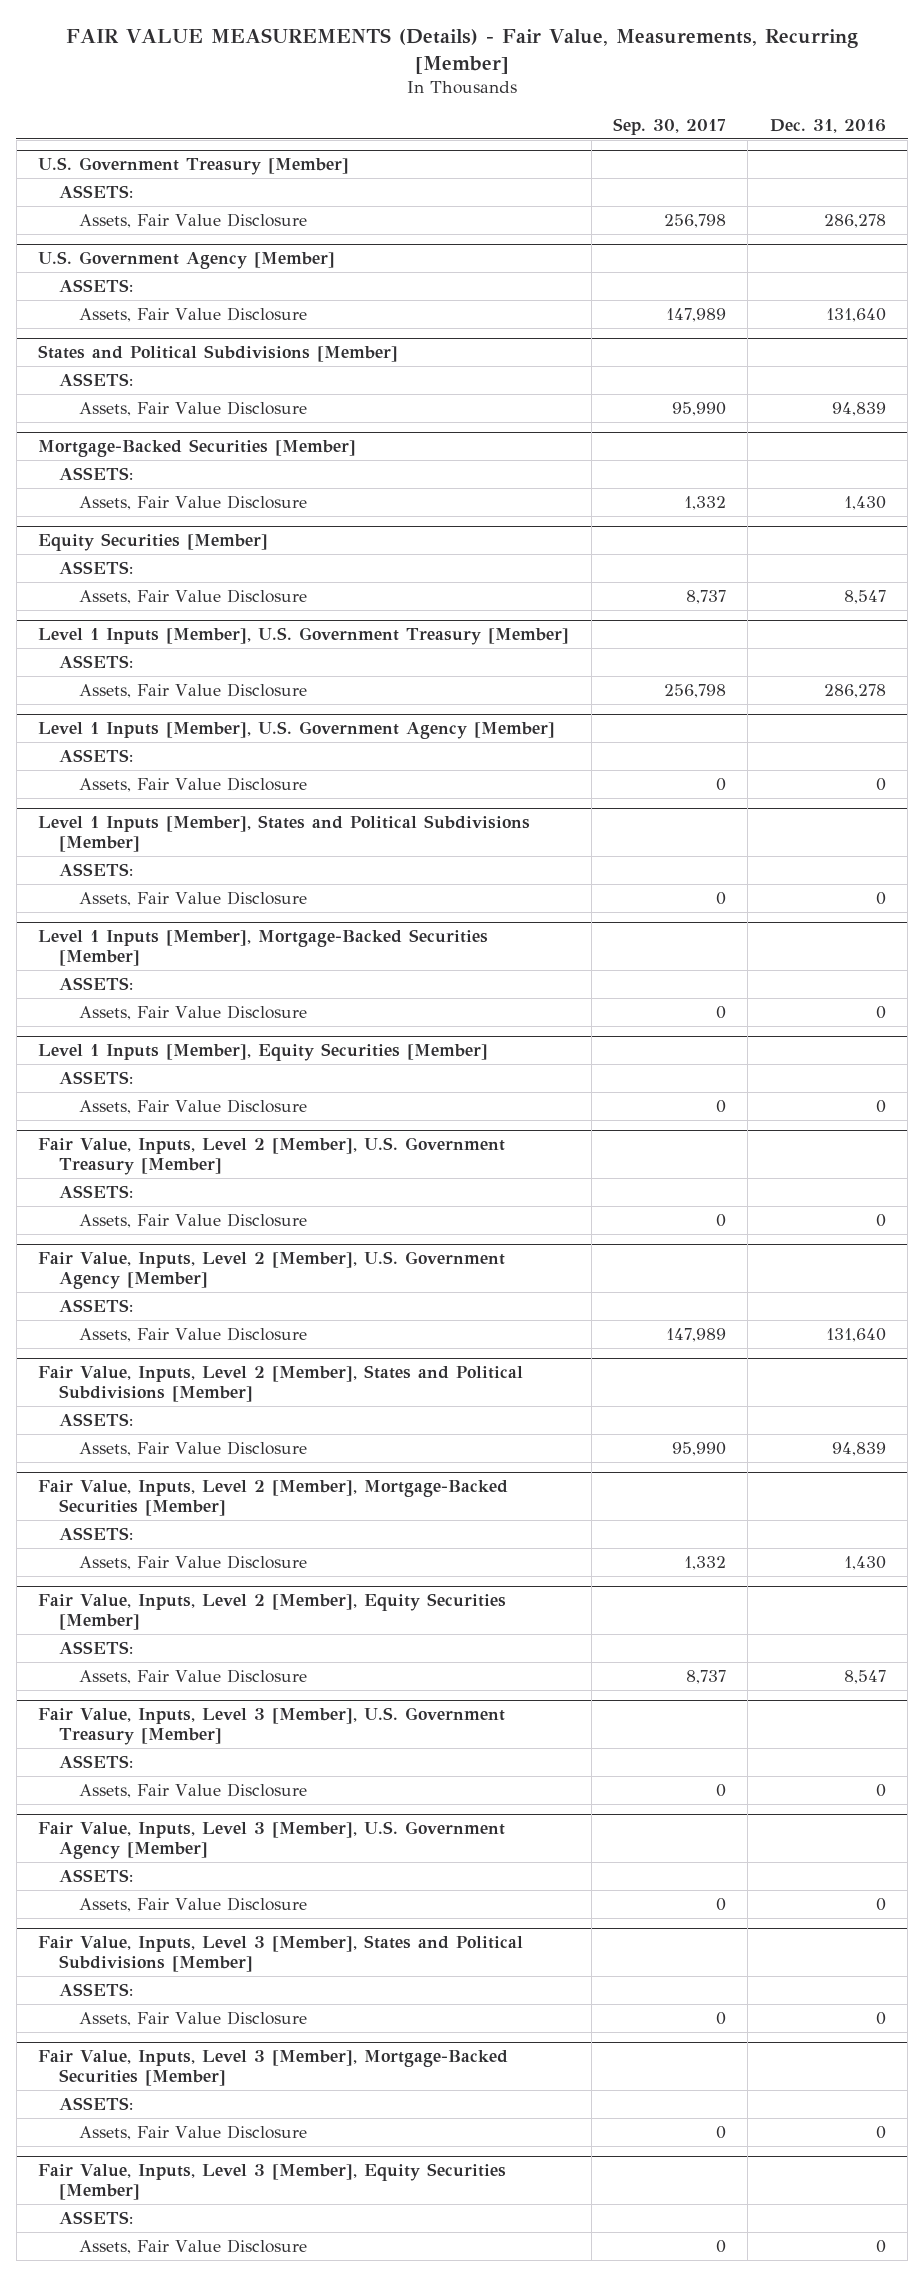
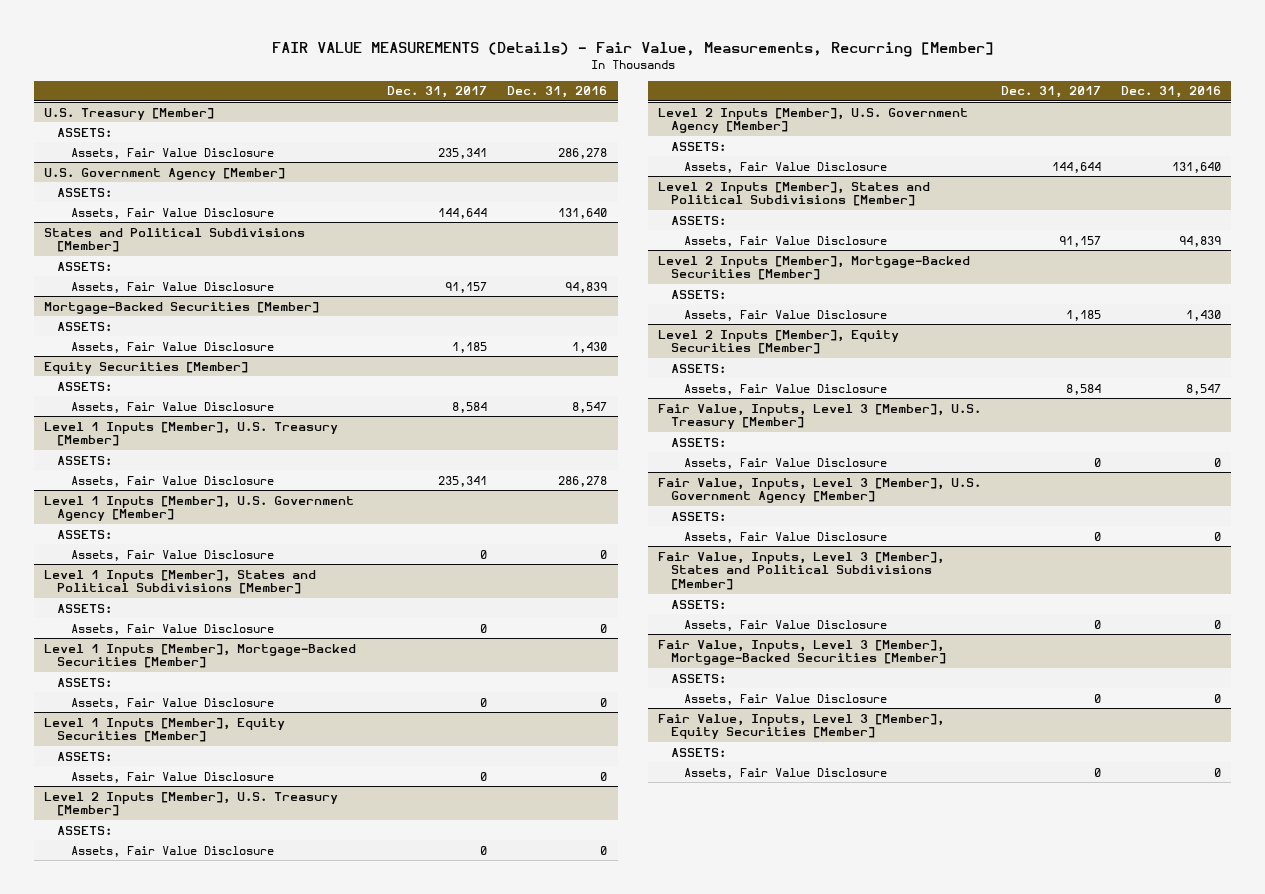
- | Sep. 30, 2017 | Dec. 31, 2016
+ | Dec. 31, 2017 | Dec. 31, 2016
- U.S. Government Treasury [Member]
+ U.S. Treasury [Member]
- Level 1 Inputs [Member], U.S. Government Treasury [Member]
+ Level 1 Inputs [Member], U.S. Treasury [Member]
- Fair Value, Inputs, Level 2 [Member], U.S. Government Treasury [Member]
+ Level 2 Inputs [Member], U.S. Treasury [Member]
- Fair Value, Inputs, Level 2 [Member], U.S. Government Agency [Member]
+ Level 2 Inputs [Member], U.S. Government Agency [Member]
- Fair Value, Inputs, Level 2 [Member], States and Political Subdivisions [Member]
+ Level 2 Inputs [Member], States and Political Subdivisions [Member]
- Fair Value, Inputs, Level 2 [Member], Mortgage-Backed Securities [Member]
+ Level 2 Inputs [Member], Mortgage-Backed Securities [Member]
- Fair Value, Inputs, Level 2 [Member], Equity Securities [Member]
+ Level 2 Inputs [Member], Equity Securities [Member]
- Fair Value, Inputs, Level 3 [Member], U.S. Government Treasury [Member]
+ Fair Value, Inputs, Level 3 [Member], U.S. Treasury [Member]

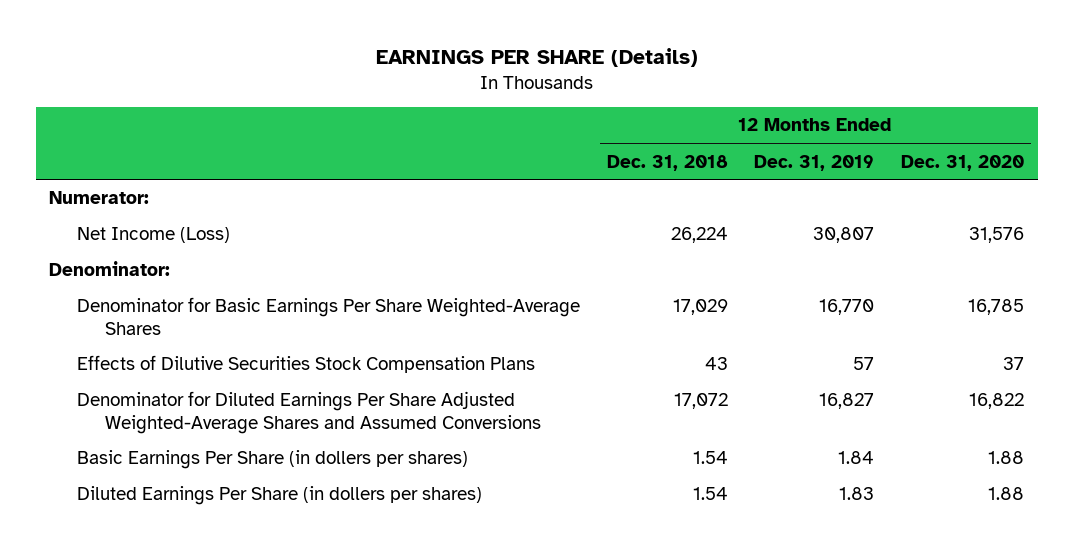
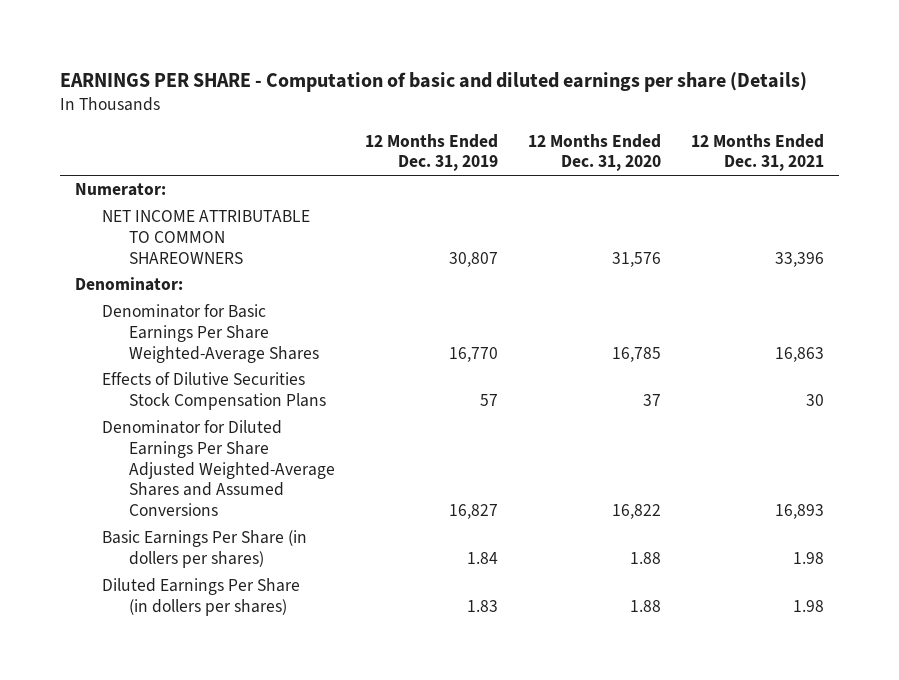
- EARNINGS PER SHARE (Details)
+ EARNINGS PER SHARE - Computation of basic and diluted earnings per share (Details)
- | 12 Months Ended Dec. 31, 2018 | 12 Months Ended Dec. 31, 2019 | 12 Months Ended Dec. 31, 2020
+ | 12 Months Ended Dec. 31, 2019 | 12 Months Ended Dec. 31, 2020 | 12 Months Ended Dec. 31, 2021
- Net Income (Loss) | 26,224 | 30,807 | 31,576
+ NET INCOME ATTRIBUTABLE TO COMMON SHAREOWNERS | 30,807 | 31,576 | 33,396

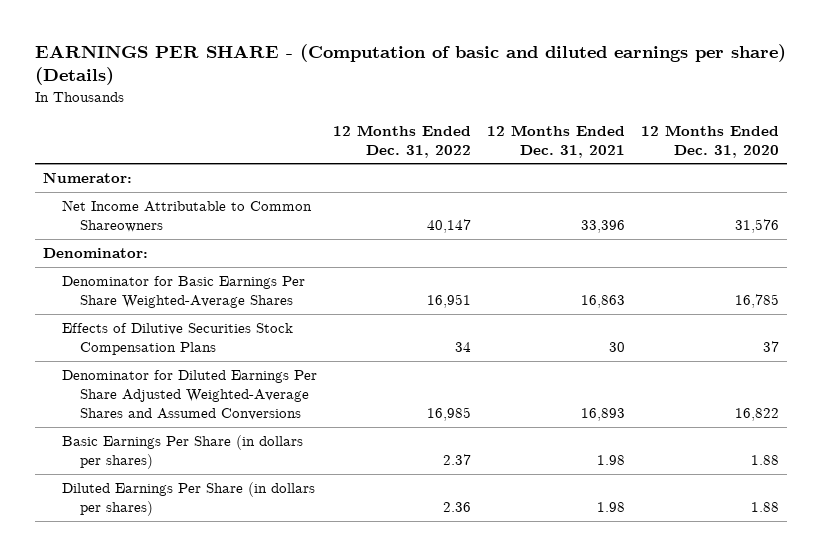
- EARNINGS PER SHARE - Computation of basic and diluted earnings per share (Details)
+ EARNINGS PER SHARE - (Computation of basic and diluted earnings per share) (Details)
- | 12 Months Ended Dec. 31, 2019 | 12 Months Ended Dec. 31, 2020 | 12 Months Ended Dec. 31, 2021
+ | 12 Months Ended Dec. 31, 2022 | 12 Months Ended Dec. 31, 2021 | 12 Months Ended Dec. 31, 2020
- NET INCOME ATTRIBUTABLE TO COMMON SHAREOWNERS | 30,807 | 31,576 | 33,396
+ Net Income Attributable to Common Shareowners | 40,147 | 33,396 | 31,576
- Basic Earnings Per Share (in dollers per shares) | 1.84 | 1.88 | 1.98
- Diluted Earnings Per Share (in dollers per shares) | 1.83 | 1.88 | 1.98
+ Basic Earnings Per Share (in dollars per shares) | 2.37 | 1.98 | 1.88
+ Diluted Earnings Per Share (in dollars per shares) | 2.36 | 1.98 | 1.88

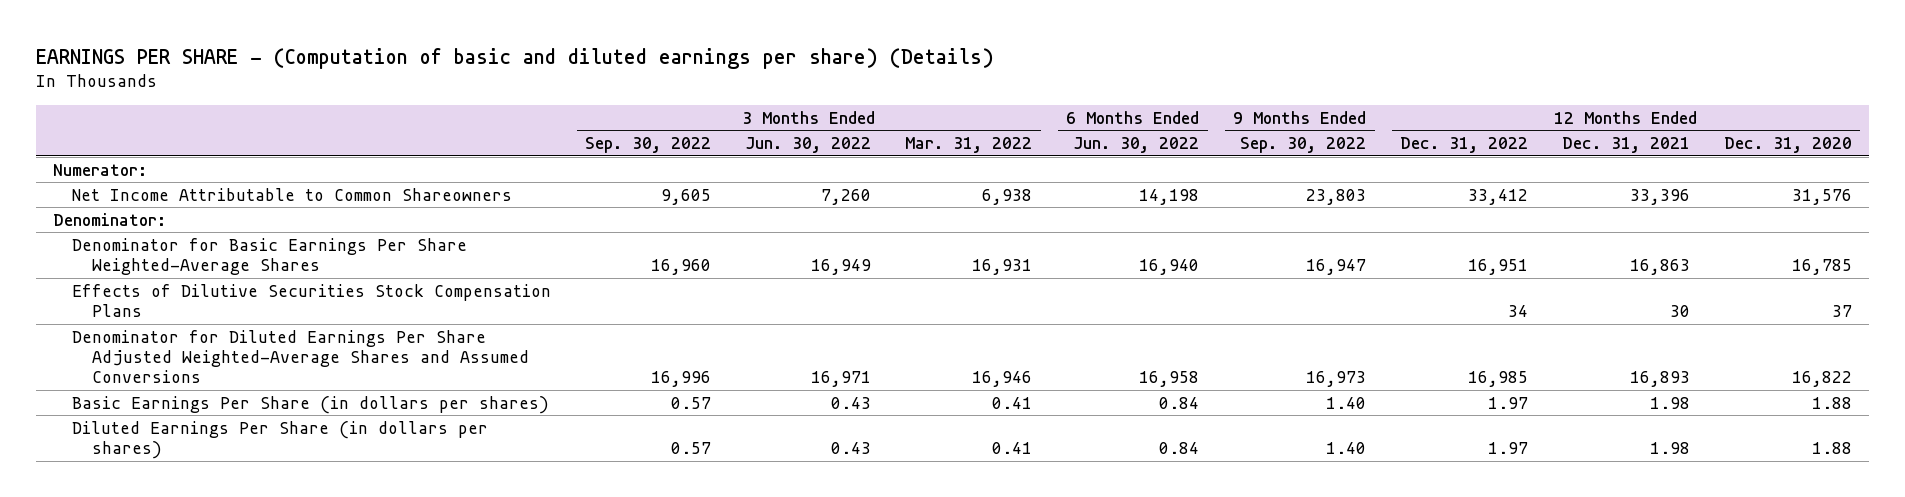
- | 12 Months Ended Dec. 31, 2022 | 12 Months Ended Dec. 31, 2021 | 12 Months Ended Dec. 31, 2020
+ | 3 Months Ended Sep. 30, 2022 | 3 Months Ended Jun. 30, 2022 | 3 Months Ended Mar. 31, 2022 | 6 Months Ended Jun. 30, 2022 | 9 Months Ended Sep. 30, 2022 | 12 Months Ended Dec. 31, 2022 | 12 Months Ended Dec. 31, 2021 | 12 Months Ended Dec. 31, 2020
- Net Income Attributable to Common Shareowners | 40,147 | 33,396 | 31,576
+ Net Income Attributable to Common Shareowners | 9,605 | 7,260 | 6,938 | 14,198 | 23,803 | 33,412 | 33,396 | 31,576
- Basic Earnings Per Share (in dollars per shares) | 2.37 | 1.98 | 1.88
- Diluted Earnings Per Share (in dollars per shares) | 2.36 | 1.98 | 1.88
+ Basic Earnings Per Share (in dollars per shares) | 0.57 | 0.43 | 0.41 | 0.84 | 1.40 | 1.97 | 1.98 | 1.88
+ Diluted Earnings Per Share (in dollars per shares) | 0.57 | 0.43 | 0.41 | 0.84 | 1.40 | 1.97 | 1.98 | 1.88

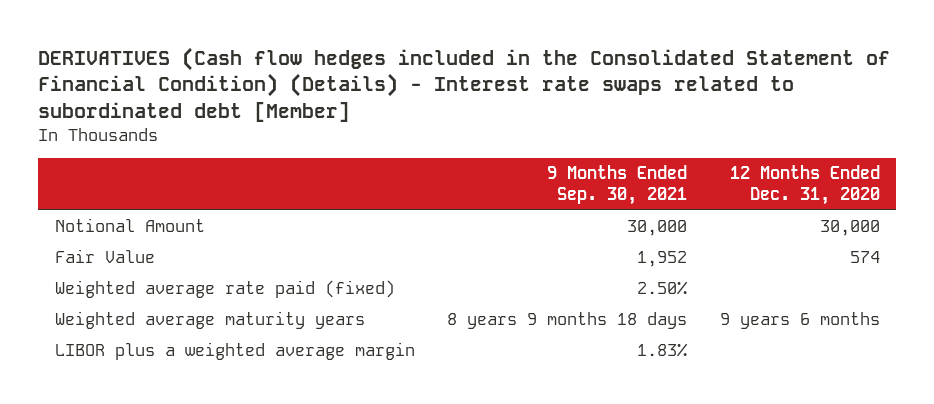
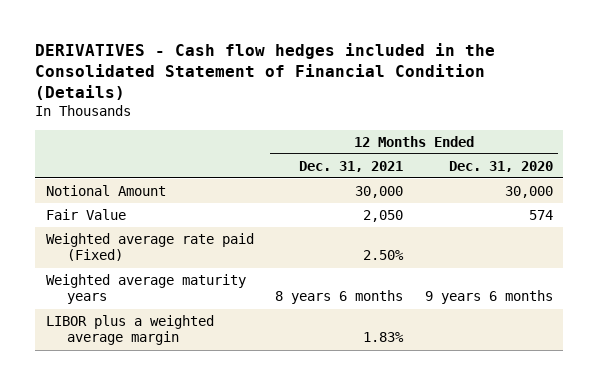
- DERIVATIVES (Cash flow hedges included in the Consolidated Statement of Financial Condition) (Details) - Interest rate swaps related to subordinated debt [Member]
+ DERIVATIVES - Cash flow hedges included in the Consolidated Statement of Financial Condition (Details)
- | 9 Months Ended Sep. 30, 2021 | 12 Months Ended Dec. 31, 2020
+ | 12 Months Ended Dec. 31, 2021 | 12 Months Ended Dec. 31, 2020
- Weighted average rate paid (fixed) | 2.50% |
+ Weighted average rate paid (Fixed) | 2.50% |

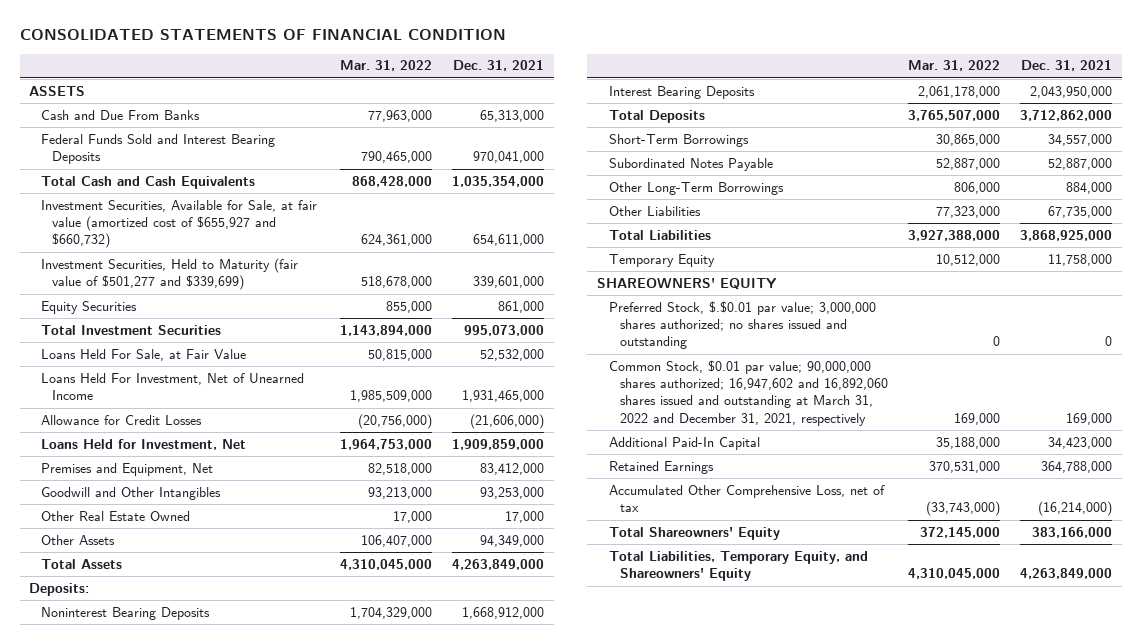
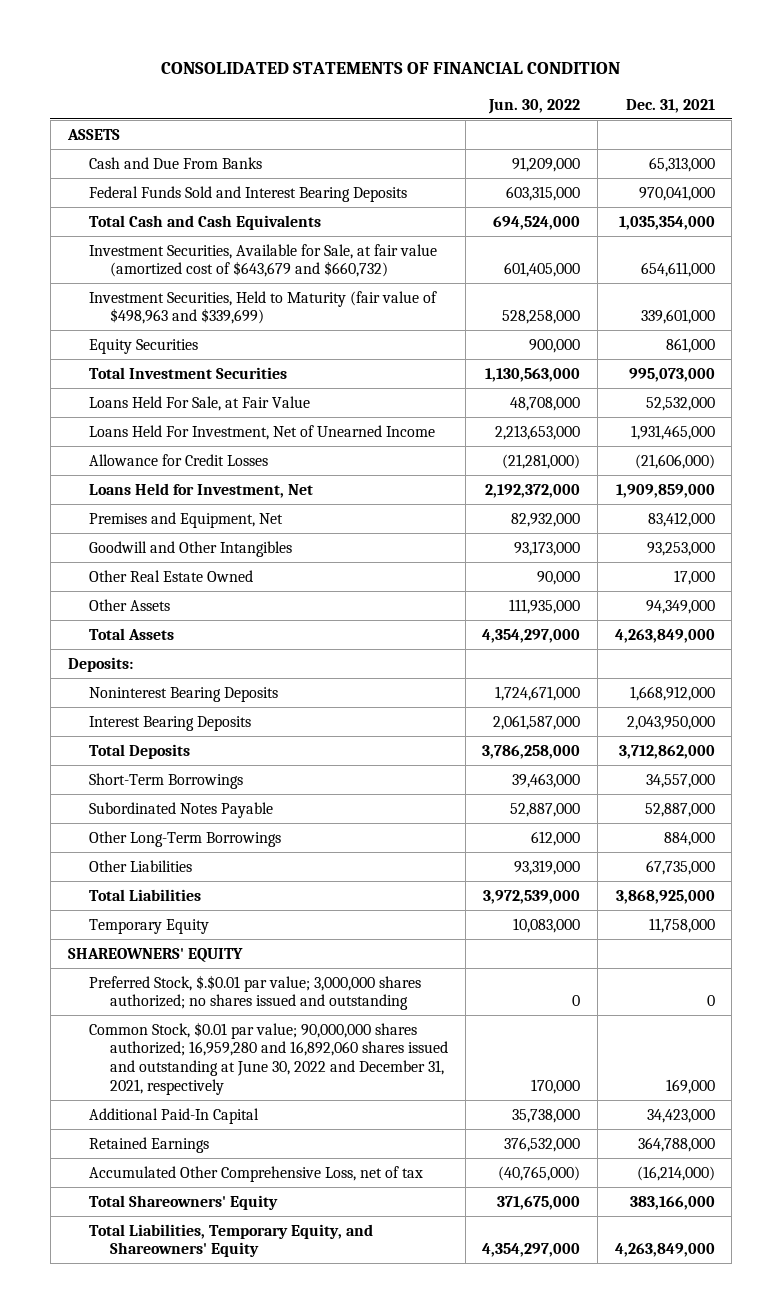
- | Mar. 31, 2022 | Dec. 31, 2021
+ | Jun. 30, 2022 | Dec. 31, 2021
- Investment Securities, Available for Sale, at fair value (amortized cost of $655,927 and $660,732) | 624,361,000 | 654,611,000
- Investment Securities, Held to Maturity (fair value of $501,277 and $339,699) | 518,678,000 | 339,601,000
+ Investment Securities, Available for Sale, at fair value (amortized cost of $643,679 and $660,732) | 601,405,000 | 654,611,000
+ Investment Securities, Held to Maturity (fair value of $498,963 and $339,699) | 528,258,000 | 339,601,000
- Common Stock, $0.01 par value; 90,000,000 shares authorized; 16,947,602 and 16,892,060 shares issued and outstanding at March 31, 2022 and December 31, 2021, respectively | 169,000 | 169,000
+ Common Stock, $0.01 par value; 90,000,000 shares authorized; 16,959,280 and 16,892,060 shares issued and outstanding at June 30, 2022 and December 31, 2021, respectively | 170,000 | 169,000

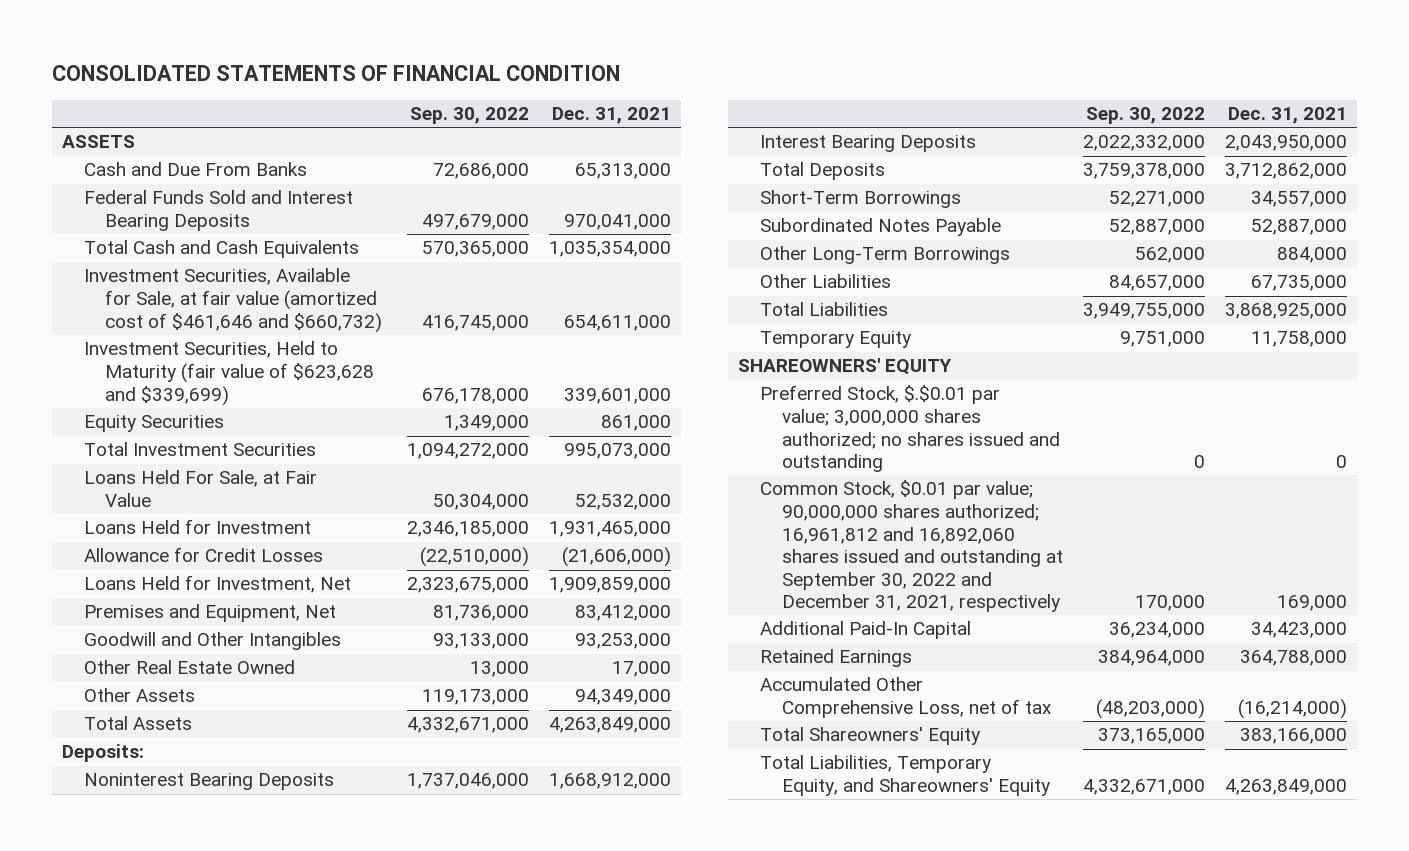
- | Jun. 30, 2022 | Dec. 31, 2021
+ | Sep. 30, 2022 | Dec. 31, 2021
- Investment Securities, Available for Sale, at fair value (amortized cost of $643,679 and $660,732) | 601,405,000 | 654,611,000
- Investment Securities, Held to Maturity (fair value of $498,963 and $339,699) | 528,258,000 | 339,601,000
+ Investment Securities, Available for Sale, at fair value (amortized cost of $461,646 and $660,732) | 416,745,000 | 654,611,000
+ Investment Securities, Held to Maturity (fair value of $623,628 and $339,699) | 676,178,000 | 339,601,000
- Loans Held For Investment, Net of Unearned Income | 2,213,653,000 | 1,931,465,000
+ Loans Held for Investment | 2,346,185,000 | 1,931,465,000
- Common Stock, $0.01 par value; 90,000,000 shares authorized; 16,959,280 and 16,892,060 shares issued and outstanding at June 30, 2022 and December 31, 2021, respectively | 170,000 | 169,000
+ Common Stock, $0.01 par value; 90,000,000 shares authorized; 16,961,812 and 16,892,060 shares issued and outstanding at September 30, 2022 and December 31, 2021, respectively | 170,000 | 169,000

